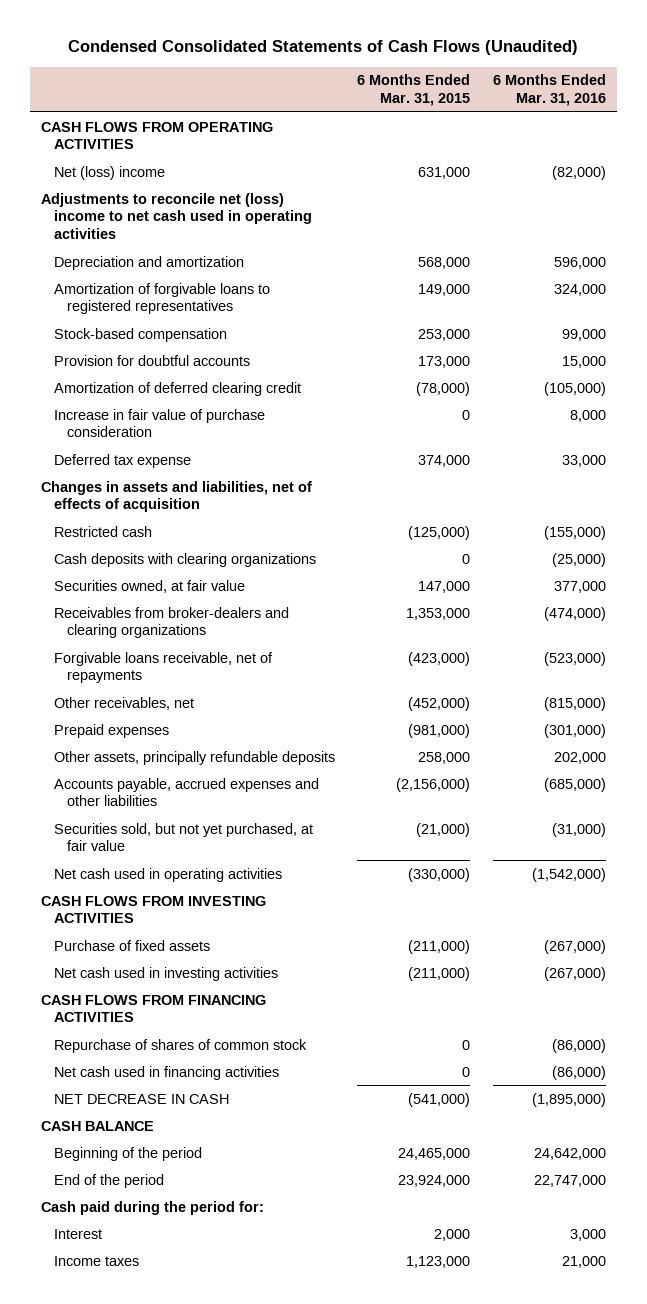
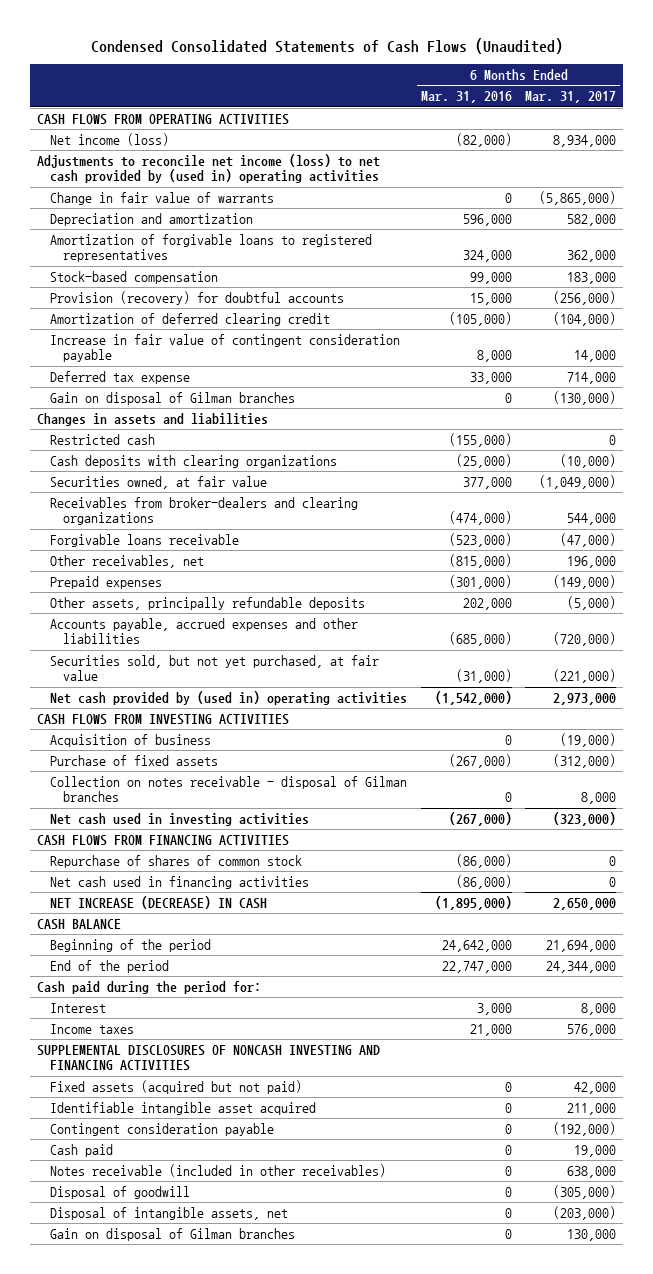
- | 6 Months Ended Mar. 31, 2015 | 6 Months Ended Mar. 31, 2016
+ | 6 Months Ended Mar. 31, 2016 | 6 Months Ended Mar. 31, 2017
- Net (loss) income | 631,000 | (82,000)
- Adjustments to reconcile net (loss) income to net cash used in operating activities
+ Net income (loss) | (82,000) | 8,934,000
+ Adjustments to reconcile net income (loss) to net cash provided by (used in) operating activities
+ Change in fair value of warrants | 0 | (5,865,000)
- Provision for doubtful accounts | 173,000 | 15,000
+ Provision (recovery) for doubtful accounts | 15,000 | (256,000)
- Increase in fair value of purchase consideration | 0 | 8,000
+ Increase in fair value of contingent consideration payable | 8,000 | 14,000
- Changes in assets and liabilities, net of effects of acquisition
+ Gain on disposal of Gilman branches | 0 | (130,000)
+ Changes in assets and liabilities
- Forgivable loans receivable, net of repayments | (423,000) | (523,000)
+ Forgivable loans receivable | (523,000) | (47,000)
- Net cash used in operating activities | (330,000) | (1,542,000)
+ Net cash provided by (used in) operating activities | (1,542,000) | 2,973,000
+ Acquisition of business | 0 | (19,000)
+ Collection on notes receivable - disposal of Gilman branches | 0 | 8,000
- NET DECREASE IN CASH | (541,000) | (1,895,000)
+ NET INCREASE (DECREASE) IN CASH | (1,895,000) | 2,650,000
+ SUPPLEMENTAL DISCLOSURES OF NONCASH INVESTING AND FINANCING ACTIVITIES
+ Fixed assets (acquired but not paid) | 0 | 42,000
+ Identifiable intangible asset acquired | 0 | 211,000
+ Contingent consideration payable | 0 | (192,000)
+ Cash paid | 0 | 19,000
+ Notes receivable (included in other receivables) | 0 | 638,000
+ Disposal of goodwill | 0 | (305,000)
+ Disposal of intangible assets, net | 0 | (203,000)
+ Gain on disposal of Gilman branches | 0 | 130,000

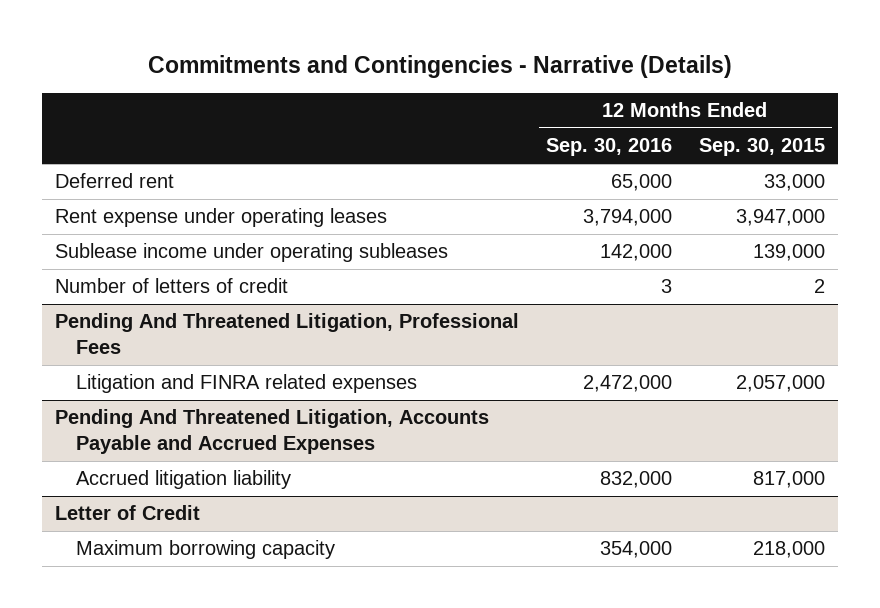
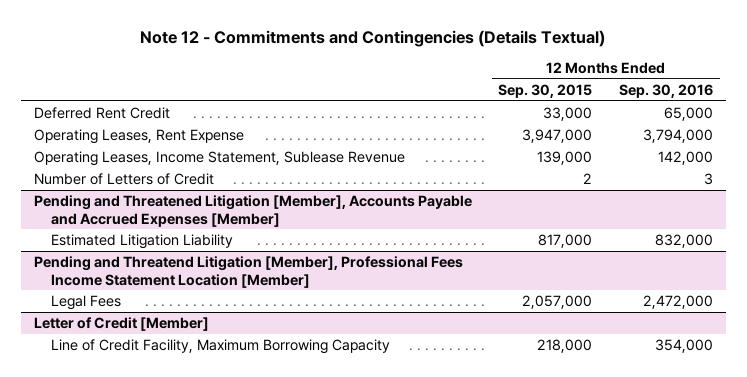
- Commitments and Contingencies - Narrative (Details)
+ Note 12 - Commitments and Contingencies (Details Textual)
- | 12 Months Ended Sep. 30, 2016 | 12 Months Ended Sep. 30, 2015
+ | 12 Months Ended Sep. 30, 2015 | 12 Months Ended Sep. 30, 2016
- Deferred rent | 65,000 | 33,000
- Rent expense under operating leases | 3,794,000 | 3,947,000
- Sublease income under operating subleases | 142,000 | 139,000
- Number of letters of credit | 3 | 2
- Pending And Threatened Litigation, Professional Fees
- Litigation and FINRA related expenses | 2,472,000 | 2,057,000
- Pending And Threatened Litigation, Accounts Payable and Accrued Expenses
- Accrued litigation liability | 832,000 | 817,000
- Letter of Credit
- Maximum borrowing capacity | 354,000 | 218,000
+ Deferred Rent Credit | 33,000 | 65,000
+ Operating Leases, Rent Expense | 3,947,000 | 3,794,000
+ Operating Leases, Income Statement, Sublease Revenue | 139,000 | 142,000
+ Number of Letters of Credit | 2 | 3
+ Pending and Threatened Litigation [Member], Accounts Payable and Accrued Expenses [Member]
+ Estimated Litigation Liability | 817,000 | 832,000
+ Pending and Threatend Litigation [Member], Professional Fees Income Statement Location [Member]
+ Legal Fees | 2,057,000 | 2,472,000
+ Letter of Credit [Member]
+ Line of Credit Facility, Maximum Borrowing Capacity | 218,000 | 354,000

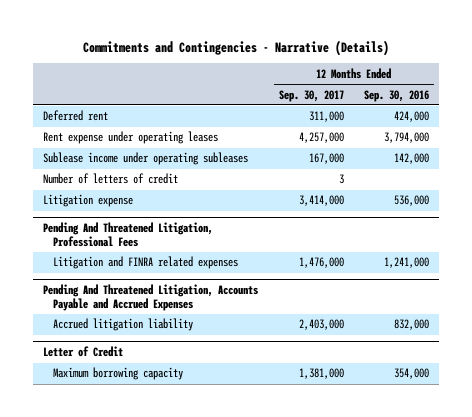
- Note 12 - Commitments and Contingencies (Details Textual)
+ Commitments and Contingencies - Narrative (Details)
- | 12 Months Ended Sep. 30, 2015 | 12 Months Ended Sep. 30, 2016
+ | 12 Months Ended Sep. 30, 2017 | 12 Months Ended Sep. 30, 2016
- Deferred Rent Credit | 33,000 | 65,000
- Operating Leases, Rent Expense | 3,947,000 | 3,794,000
- Operating Leases, Income Statement, Sublease Revenue | 139,000 | 142,000
- Number of Letters of Credit | 2 | 3
- Pending and Threatened Litigation [Member], Accounts Payable and Accrued Expenses [Member]
- Estimated Litigation Liability | 817,000 | 832,000
- Pending and Threatend Litigation [Member], Professional Fees Income Statement Location [Member]
- Legal Fees | 2,057,000 | 2,472,000
- Letter of Credit [Member]
- Line of Credit Facility, Maximum Borrowing Capacity | 218,000 | 354,000
+ Deferred rent | 311,000 | 424,000
+ Rent expense under operating leases | 4,257,000 | 3,794,000
+ Sublease income under operating subleases | 167,000 | 142,000
+ Number of letters of credit | 3 |
+ Litigation expense | 3,414,000 | 536,000
+ Pending And Threatened Litigation, Professional Fees
+ Litigation and FINRA related expenses | 1,476,000 | 1,241,000
+ Pending And Threatened Litigation, Accounts Payable and Accrued Expenses
+ Accrued litigation liability | 2,403,000 | 832,000
+ Letter of Credit
+ Maximum borrowing capacity | 1,381,000 | 354,000

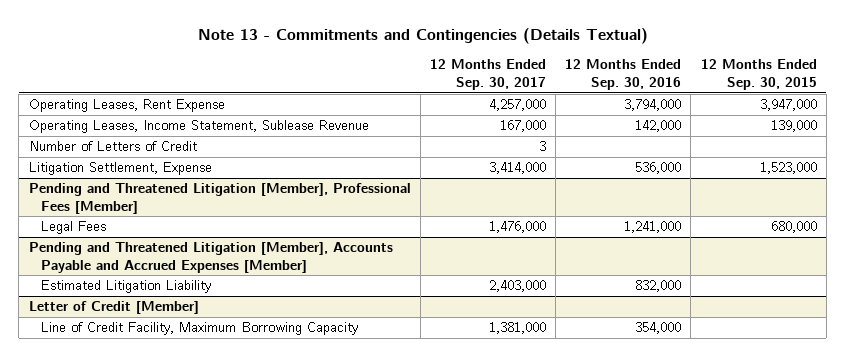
- Commitments and Contingencies - Narrative (Details)
+ Note 13 - Commitments and Contingencies (Details Textual)
- | 12 Months Ended Sep. 30, 2017 | 12 Months Ended Sep. 30, 2016
+ | 12 Months Ended Sep. 30, 2017 | 12 Months Ended Sep. 30, 2016 | 12 Months Ended Sep. 30, 2015
- Deferred rent | 311,000 | 424,000
- Rent expense under operating leases | 4,257,000 | 3,794,000
- Sublease income under operating subleases | 167,000 | 142,000
- Number of letters of credit | 3 |
- Litigation expense | 3,414,000 | 536,000
- Pending And Threatened Litigation, Professional Fees
- Litigation and FINRA related expenses | 1,476,000 | 1,241,000
- Pending And Threatened Litigation, Accounts Payable and Accrued Expenses
- Accrued litigation liability | 2,403,000 | 832,000
- Letter of Credit
- Maximum borrowing capacity | 1,381,000 | 354,000
+ Operating Leases, Rent Expense | 4,257,000 | 3,794,000 | 3,947,000
+ Operating Leases, Income Statement, Sublease Revenue | 167,000 | 142,000 | 139,000
+ Number of Letters of Credit | 3 | |
+ Litigation Settlement, Expense | 3,414,000 | 536,000 | 1,523,000
+ Pending and Threatened Litigation [Member], Professional Fees [Member]
+ Legal Fees | 1,476,000 | 1,241,000 | 680,000
+ Pending and Threatened Litigation [Member], Accounts Payable and Accrued Expenses [Member]
+ Estimated Litigation Liability | 2,403,000 | 832,000 |
+ Letter of Credit [Member]
+ Line of Credit Facility, Maximum Borrowing Capacity | 1,381,000 | 354,000 |

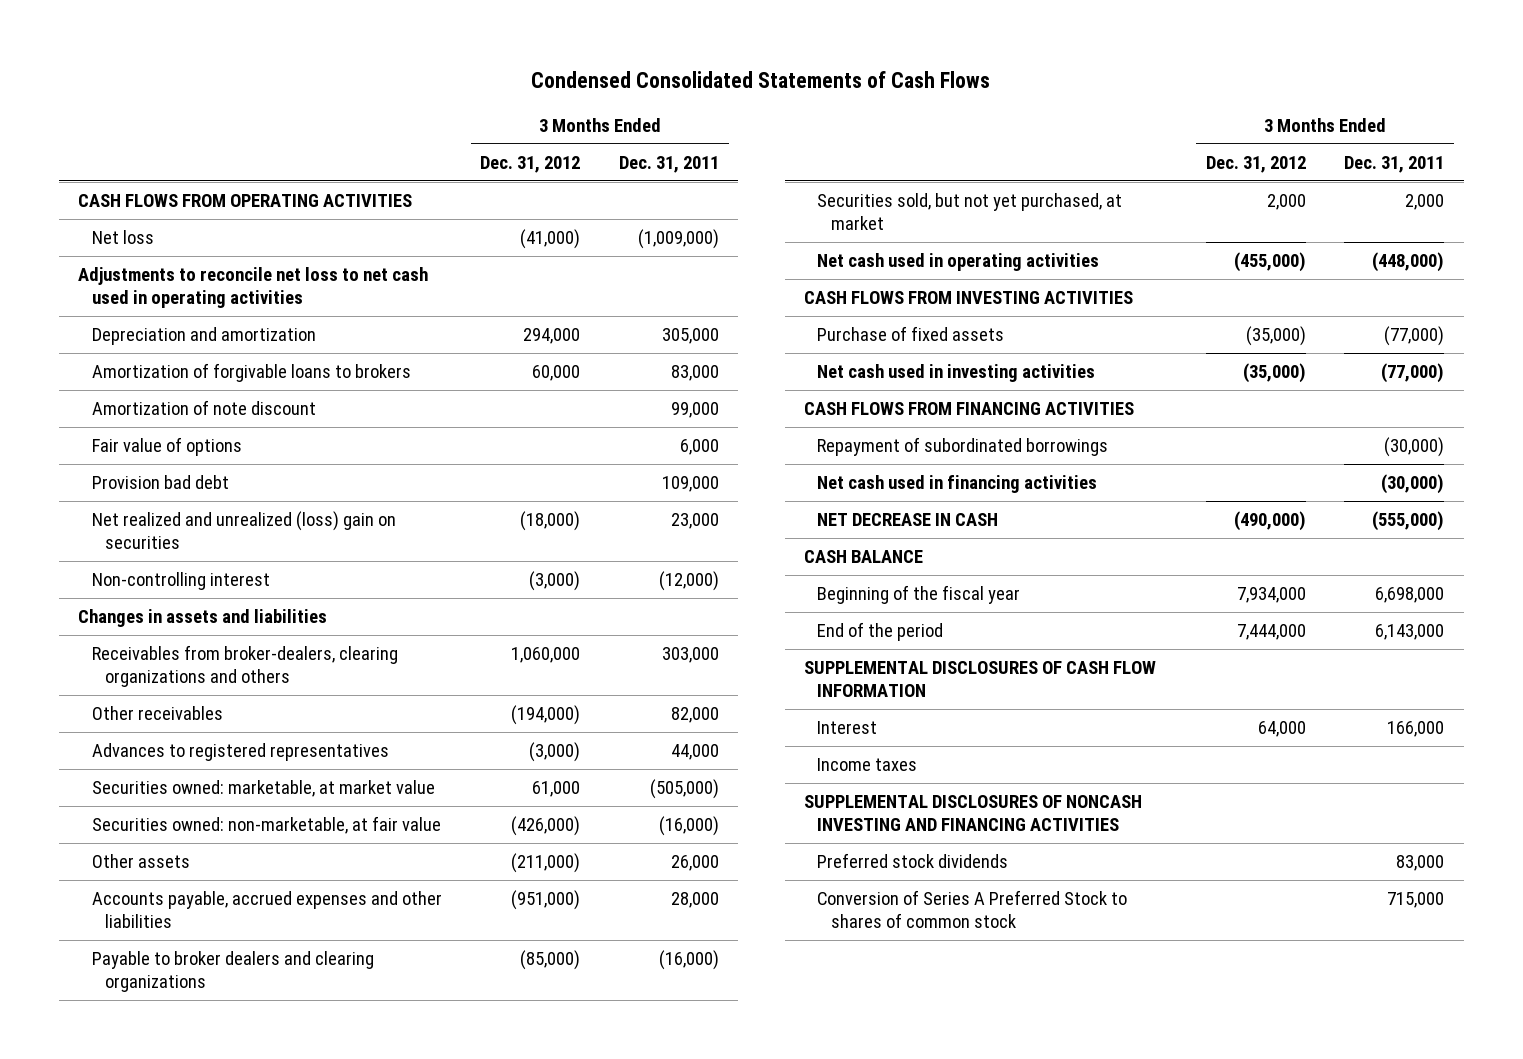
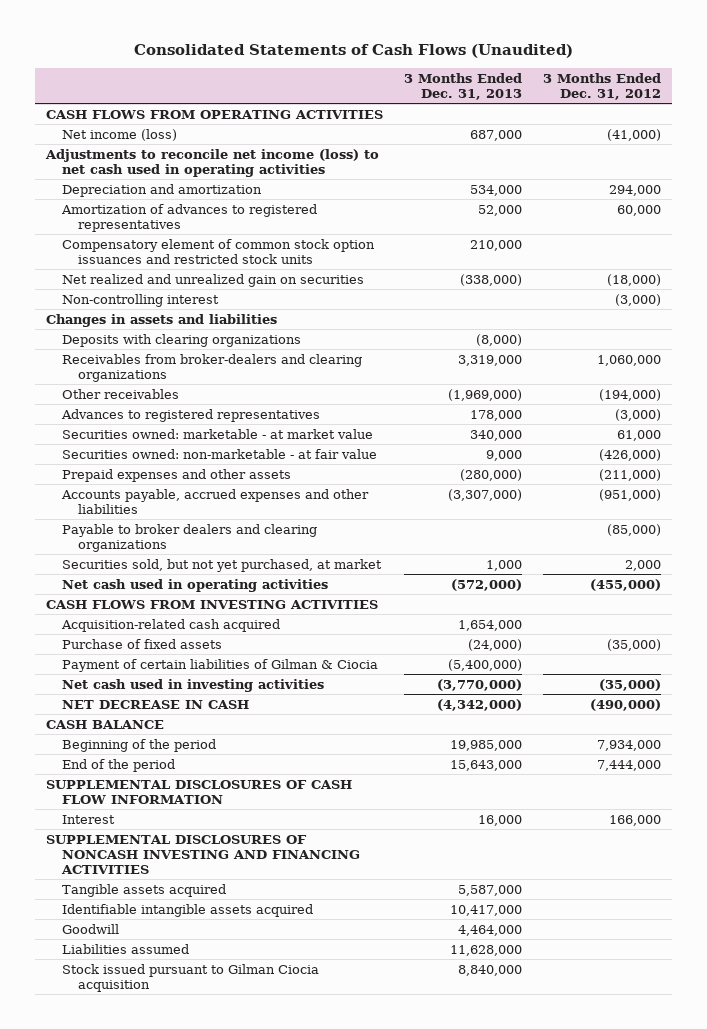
- Condensed Consolidated Statements of Cash Flows
+ Consolidated Statements of Cash Flows (Unaudited)
- | 3 Months Ended Dec. 31, 2012 | 3 Months Ended Dec. 31, 2011
+ | 3 Months Ended Dec. 31, 2013 | 3 Months Ended Dec. 31, 2012
- Net loss | (41,000) | (1,009,000)
- Adjustments to reconcile net loss to net cash used in operating activities
+ Net income (loss) | 687,000 | (41,000)
+ Adjustments to reconcile net income (loss) to net cash used in operating activities
- Amortization of forgivable loans to brokers | 60,000 | 83,000
- Amortization of note discount | | 99,000
- Fair value of options | | 6,000
- Provision bad debt | | 109,000
- Net realized and unrealized (loss) gain on securities | (18,000) | 23,000
+ Amortization of advances to registered representatives | 52,000 | 60,000
+ Compensatory element of common stock option issuances and restricted stock units | 210,000 |
+ Net realized and unrealized gain on securities | (338,000) | (18,000)
- Receivables from broker-dealers, clearing organizations and others | 1,060,000 | 303,000
+ Deposits with clearing organizations | (8,000) |
+ Receivables from broker-dealers and clearing organizations | 3,319,000 | 1,060,000
- Securities owned: marketable, at market value | 61,000 | (505,000)
- Securities owned: non-marketable, at fair value | (426,000) | (16,000)
- Other assets | (211,000) | 26,000
+ Securities owned: marketable - at market value | 340,000 | 61,000
+ Securities owned: non-marketable - at fair value | 9,000 | (426,000)
+ Prepaid expenses and other assets | (280,000) | (211,000)
+ Acquisition-related cash acquired | 1,654,000 |
+ Payment of certain liabilities of Gilman & Ciocia | (5,400,000) |
- CASH FLOWS FROM FINANCING ACTIVITIES
- Repayment of subordinated borrowings | | (30,000)
- Net cash used in financing activities | | (30,000)
- Beginning of the fiscal year | 7,934,000 | 6,698,000
+ Beginning of the period | 19,985,000 | 7,934,000
- Interest | 64,000 | 166,000
- Income taxes
+ Interest | 16,000 | 166,000
- Preferred stock dividends | | 83,000
- Conversion of Series A Preferred Stock to shares of common stock | | 715,000
+ Tangible assets acquired | 5,587,000 |
+ Identifiable intangible assets acquired | 10,417,000 |
+ Goodwill | 4,464,000 |
+ Liabilities assumed | 11,628,000 |
+ Stock issued pursuant to Gilman Ciocia acquisition | 8,840,000 |

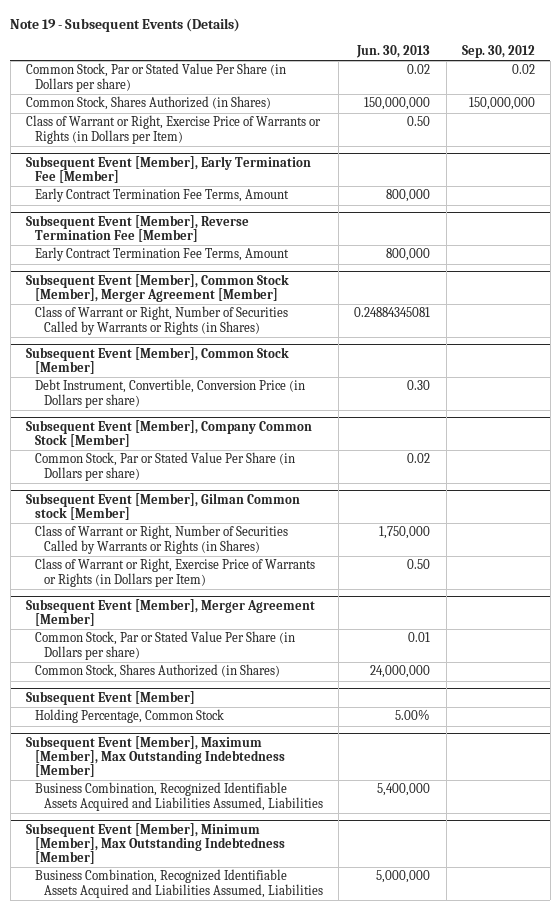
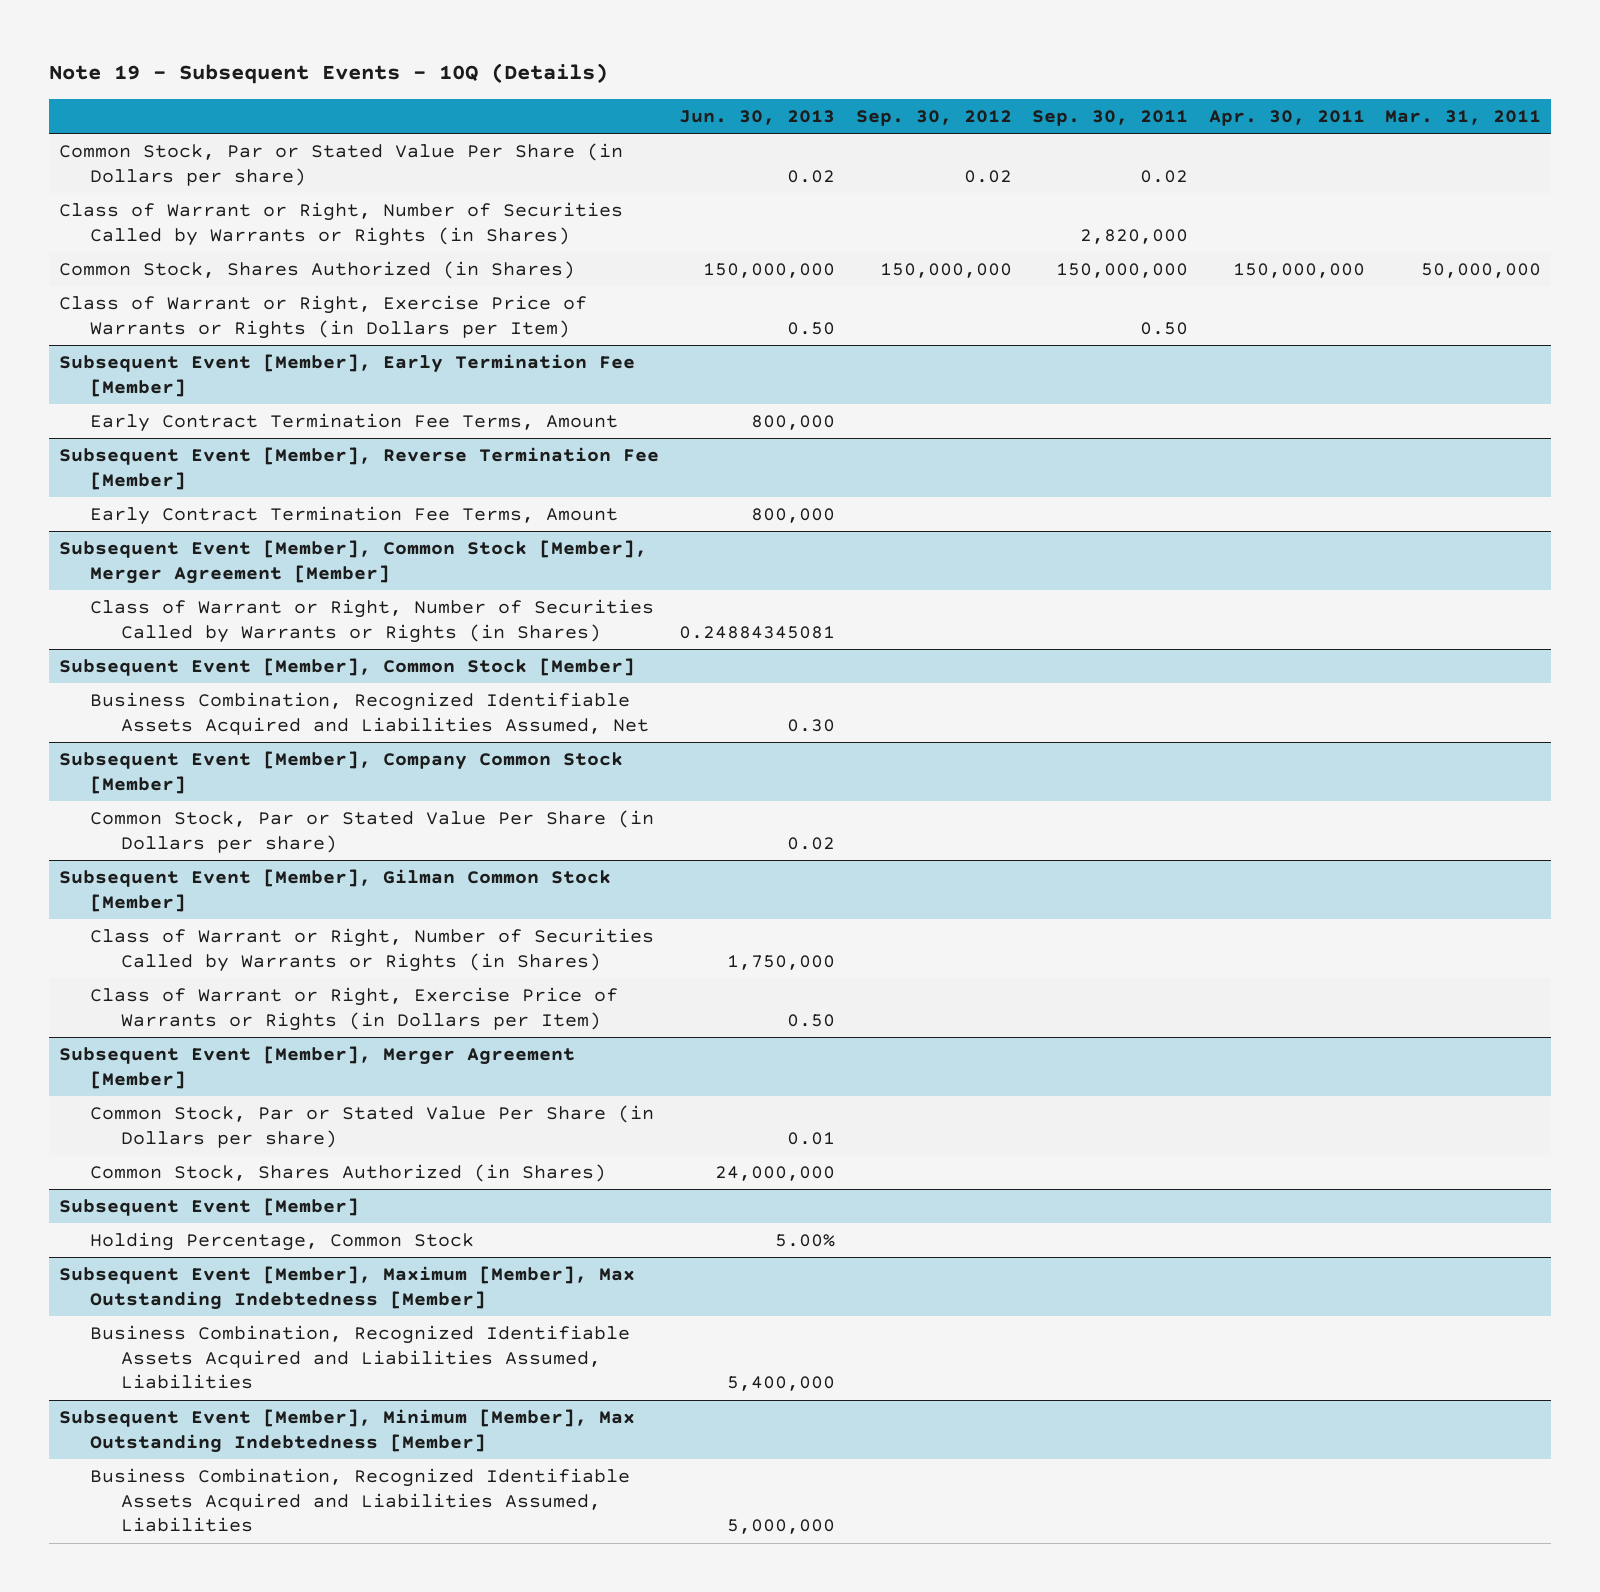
- Note 19 - Subsequent Events (Details)
+ Note 19 - Subsequent Events - 10Q (Details)
- | Jun. 30, 2013 | Sep. 30, 2012
+ | Jun. 30, 2013 | Sep. 30, 2012 | Sep. 30, 2011 | Apr. 30, 2011 | Mar. 31, 2011
+ Class of Warrant or Right, Number of Securities Called by Warrants or Rights (in Shares) | | | 2,820,000 | |
@ Subsequent Event [Member], Common Stock [Member]
- Debt Instrument, Convertible, Conversion Price (in Dollars per share) | 0.30 |
+ Business Combination, Recognized Identifiable Assets Acquired and Liabilities Assumed, Net | 0.30 | | | |
- Subsequent Event [Member], Gilman Common stock [Member]
+ Subsequent Event [Member], Gilman Common Stock [Member]

